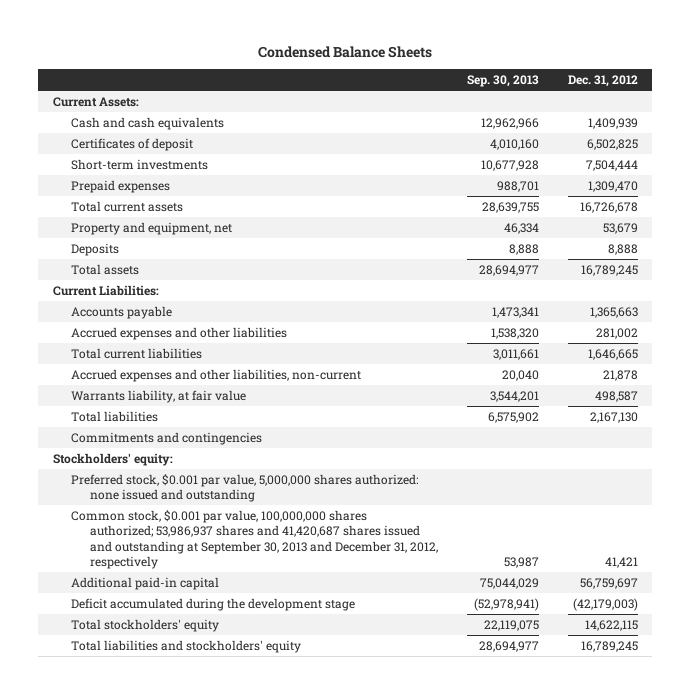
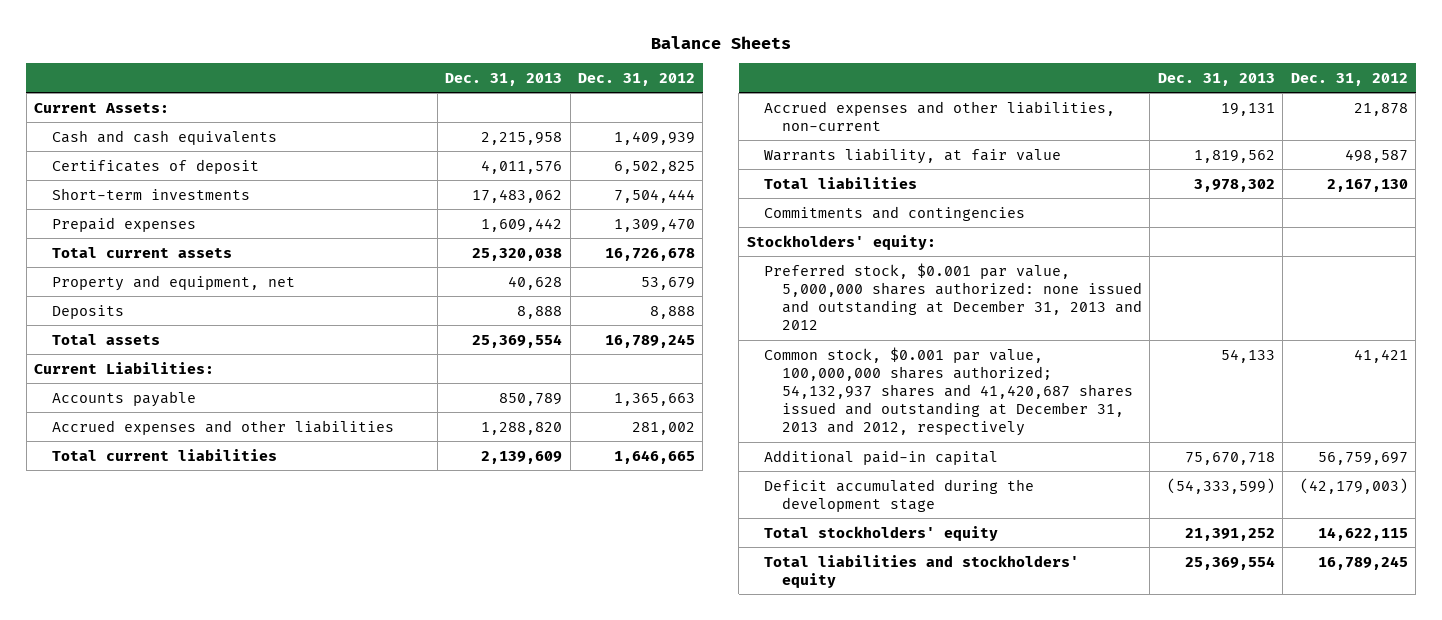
- Condensed Balance Sheets
+ Balance Sheets
- | Sep. 30, 2013 | Dec. 31, 2012
+ | Dec. 31, 2013 | Dec. 31, 2012
- Preferred stock, $0.001 par value, 5,000,000 shares authorized: none issued and outstanding
- Common stock, $0.001 par value, 100,000,000 shares authorized; 53,986,937 shares and 41,420,687 shares issued and outstanding at September 30, 2013 and December 31, 2012, respectively | 53,987 | 41,421
+ Preferred stock, $0.001 par value, 5,000,000 shares authorized: none issued and outstanding at December 31, 2013 and 2012
+ Common stock, $0.001 par value, 100,000,000 shares authorized; 54,132,937 shares and 41,420,687 shares issued and outstanding at December 31, 2013 and 2012, respectively | 54,133 | 41,421

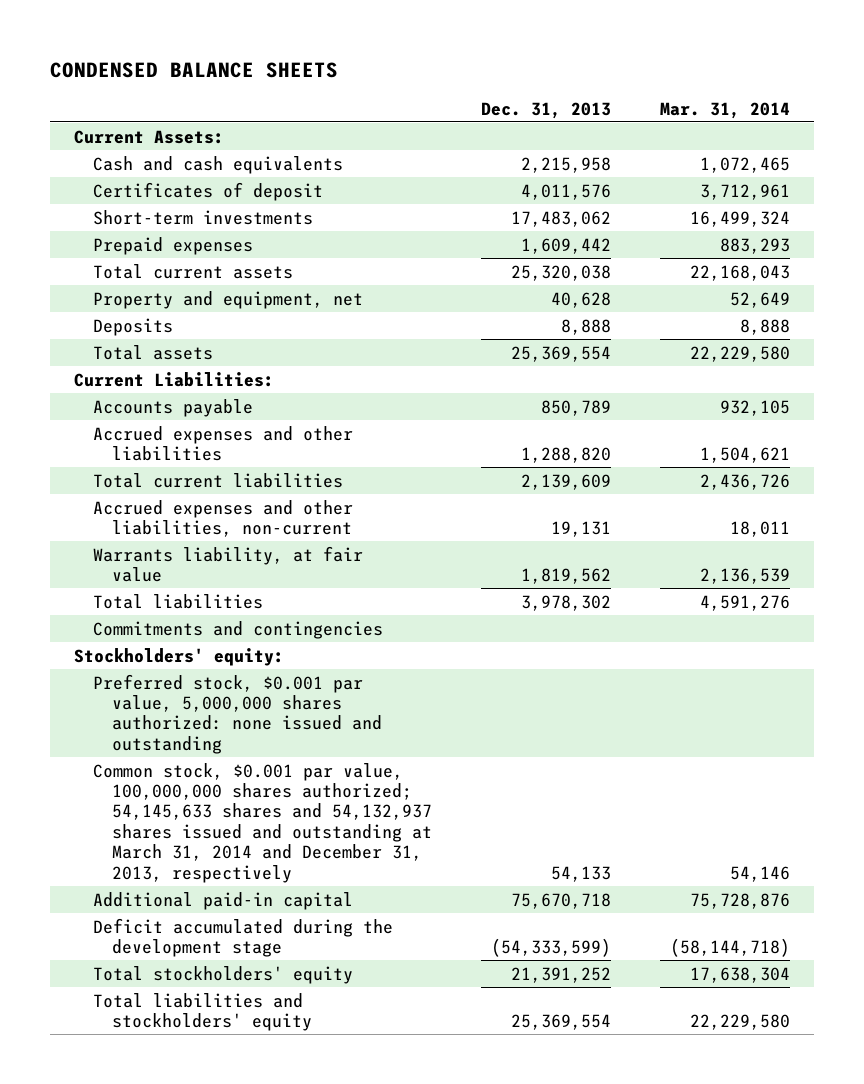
- Balance Sheets
+ CONDENSED BALANCE SHEETS
- | Dec. 31, 2013 | Dec. 31, 2012
+ | Dec. 31, 2013 | Mar. 31, 2014
- Preferred stock, $0.001 par value, 5,000,000 shares authorized: none issued and outstanding at December 31, 2013 and 2012
- Common stock, $0.001 par value, 100,000,000 shares authorized; 54,132,937 shares and 41,420,687 shares issued and outstanding at December 31, 2013 and 2012, respectively | 54,133 | 41,421
+ Preferred stock, $0.001 par value, 5,000,000 shares authorized: none issued and outstanding
+ Common stock, $0.001 par value, 100,000,000 shares authorized; 54,145,633 shares and 54,132,937 shares issued and outstanding at March 31, 2014 and December 31, 2013, respectively | 54,133 | 54,146

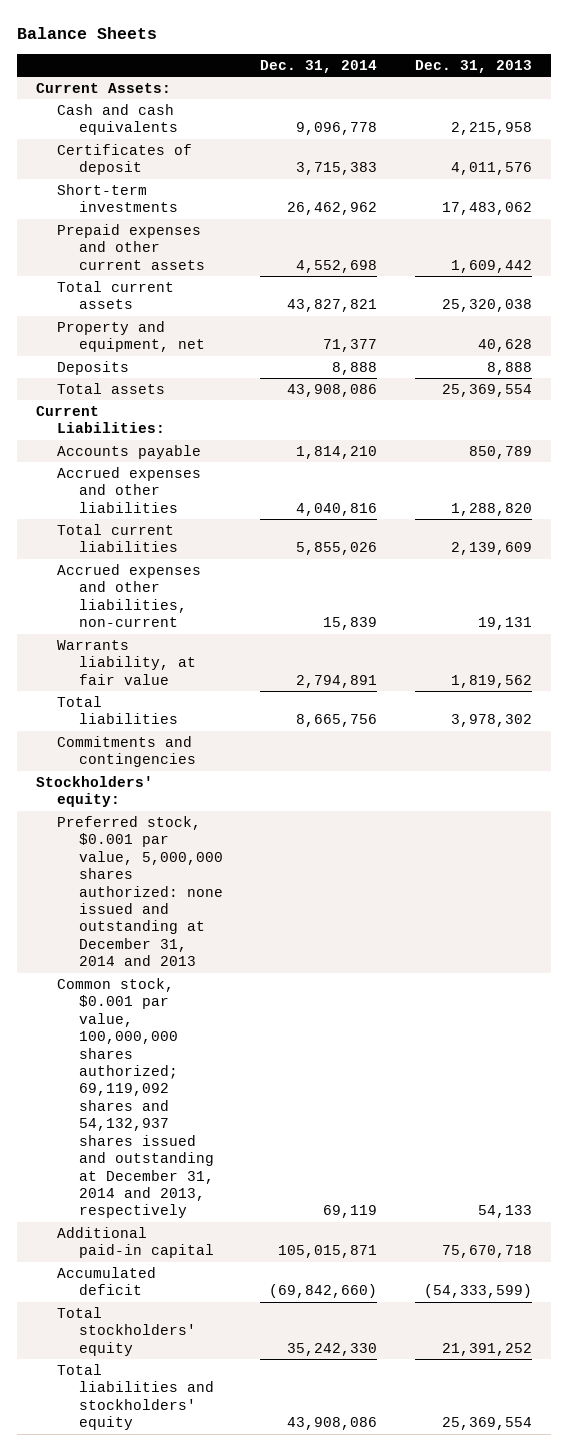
- CONDENSED BALANCE SHEETS
+ Balance Sheets
- | Dec. 31, 2013 | Mar. 31, 2014
+ | Dec. 31, 2014 | Dec. 31, 2013
- Prepaid expenses | 1,609,442 | 883,293
+ Prepaid expenses and other current assets | 4,552,698 | 1,609,442
- Preferred stock, $0.001 par value, 5,000,000 shares authorized: none issued and outstanding
- Common stock, $0.001 par value, 100,000,000 shares authorized; 54,145,633 shares and 54,132,937 shares issued and outstanding at March 31, 2014 and December 31, 2013, respectively | 54,133 | 54,146
+ Preferred stock, $0.001 par value, 5,000,000 shares authorized: none issued and outstanding at December 31, 2014 and 2013
+ Common stock, $0.001 par value, 100,000,000 shares authorized; 69,119,092 shares and 54,132,937 shares issued and outstanding at December 31, 2014 and 2013, respectively | 69,119 | 54,133
- Deficit accumulated during the development stage | (54,333,599) | (58,144,718)
+ Accumulated deficit | (69,842,660) | (54,333,599)

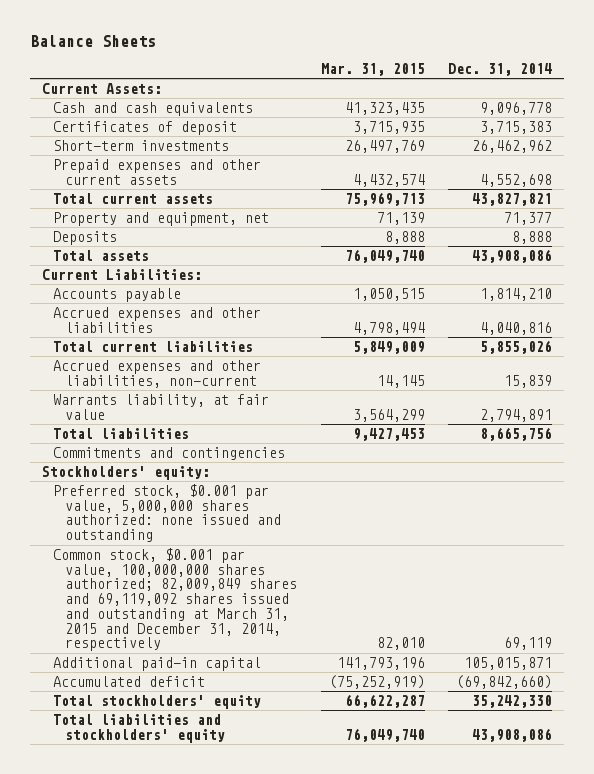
- | Dec. 31, 2014 | Dec. 31, 2013
+ | Mar. 31, 2015 | Dec. 31, 2014
- Preferred stock, $0.001 par value, 5,000,000 shares authorized: none issued and outstanding at December 31, 2014 and 2013
- Common stock, $0.001 par value, 100,000,000 shares authorized; 69,119,092 shares and 54,132,937 shares issued and outstanding at December 31, 2014 and 2013, respectively | 69,119 | 54,133
+ Preferred stock, $0.001 par value, 5,000,000 shares authorized: none issued and outstanding
+ Common stock, $0.001 par value, 100,000,000 shares authorized; 82,009,849 shares and 69,119,092 shares issued and outstanding at March 31, 2015 and December 31, 2014, respectively | 82,010 | 69,119

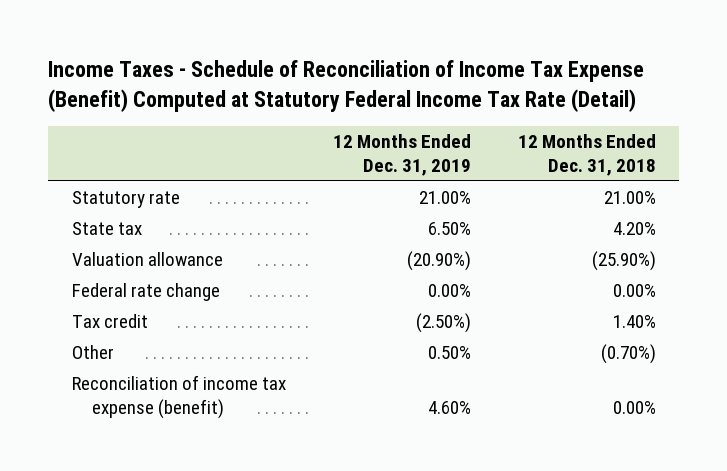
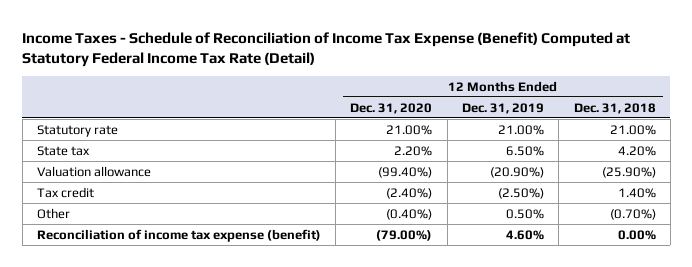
- | 12 Months Ended Dec. 31, 2019 | 12 Months Ended Dec. 31, 2018
+ | 12 Months Ended Dec. 31, 2020 | 12 Months Ended Dec. 31, 2019 | 12 Months Ended Dec. 31, 2018
- Federal rate change | 0.00% | 0.00%

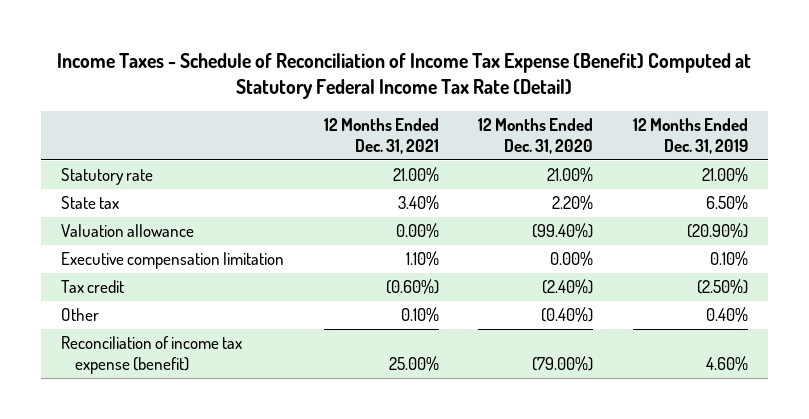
- | 12 Months Ended Dec. 31, 2020 | 12 Months Ended Dec. 31, 2019 | 12 Months Ended Dec. 31, 2018
+ | 12 Months Ended Dec. 31, 2021 | 12 Months Ended Dec. 31, 2020 | 12 Months Ended Dec. 31, 2019
+ Executive compensation limitation | 1.10% | 0.00% | 0.10%
- Other | (0.40%) | 0.50% | (0.70%)
+ Other | 0.10% | (0.40%) | 0.40%

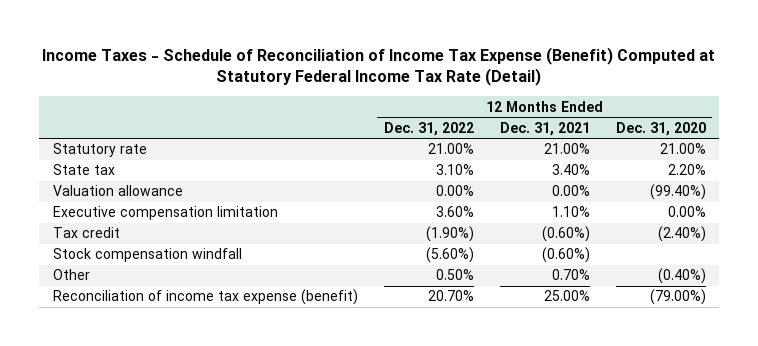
- | 12 Months Ended Dec. 31, 2021 | 12 Months Ended Dec. 31, 2020 | 12 Months Ended Dec. 31, 2019
+ | 12 Months Ended Dec. 31, 2022 | 12 Months Ended Dec. 31, 2021 | 12 Months Ended Dec. 31, 2020
- Other | 0.10% | (0.40%) | 0.40%
+ Stock compensation windfall | (5.60%) | (0.60%) |
+ Other | 0.50% | 0.70% | (0.40%)

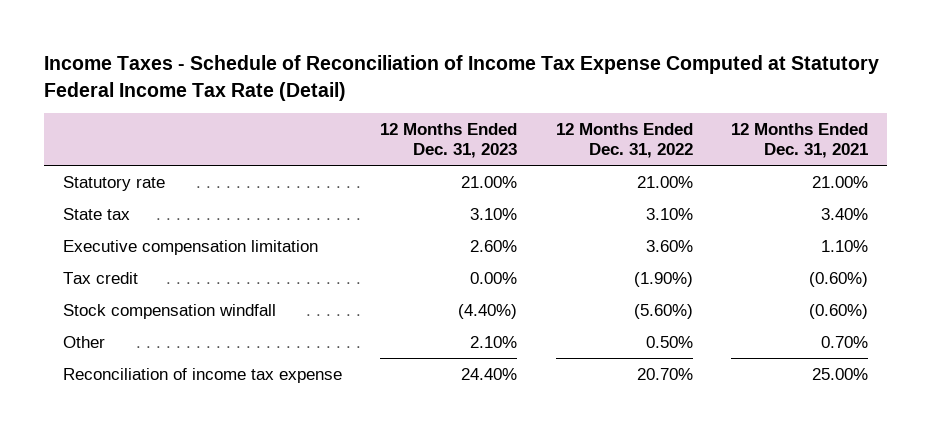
- Income Taxes - Schedule of Reconciliation of Income Tax Expense (Benefit) Computed at Statutory Federal Income Tax Rate (Detail)
+ Income Taxes - Schedule of Reconciliation of Income Tax Expense Computed at Statutory Federal Income Tax Rate (Detail)
- | 12 Months Ended Dec. 31, 2022 | 12 Months Ended Dec. 31, 2021 | 12 Months Ended Dec. 31, 2020
+ | 12 Months Ended Dec. 31, 2023 | 12 Months Ended Dec. 31, 2022 | 12 Months Ended Dec. 31, 2021
- Valuation allowance | 0.00% | 0.00% | (99.40%)
- Reconciliation of income tax expense (benefit) | 20.70% | 25.00% | (79.00%)
+ Reconciliation of income tax expense | 24.40% | 20.70% | 25.00%

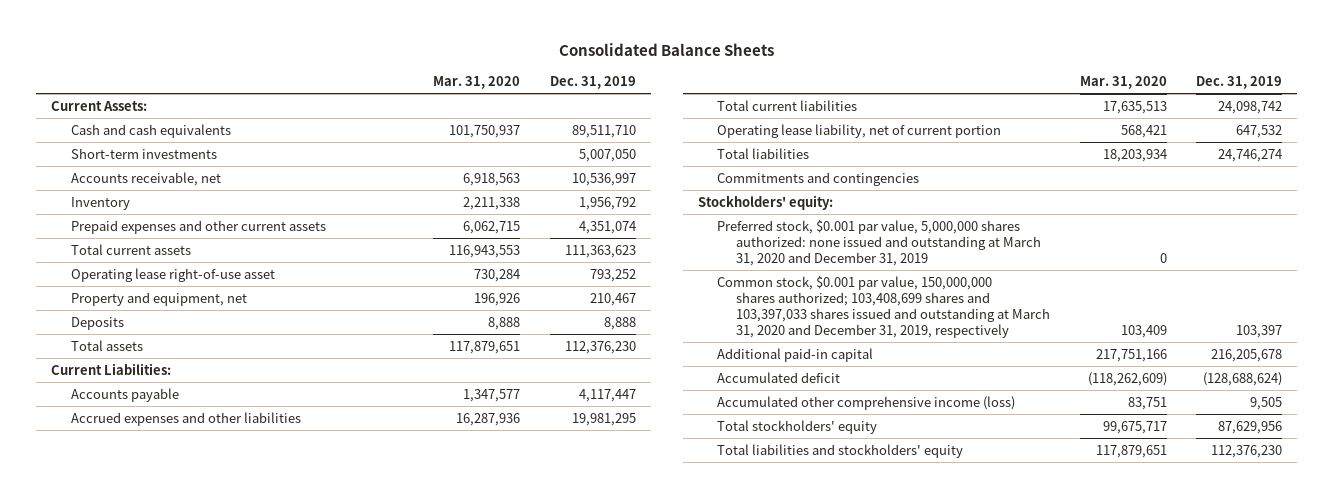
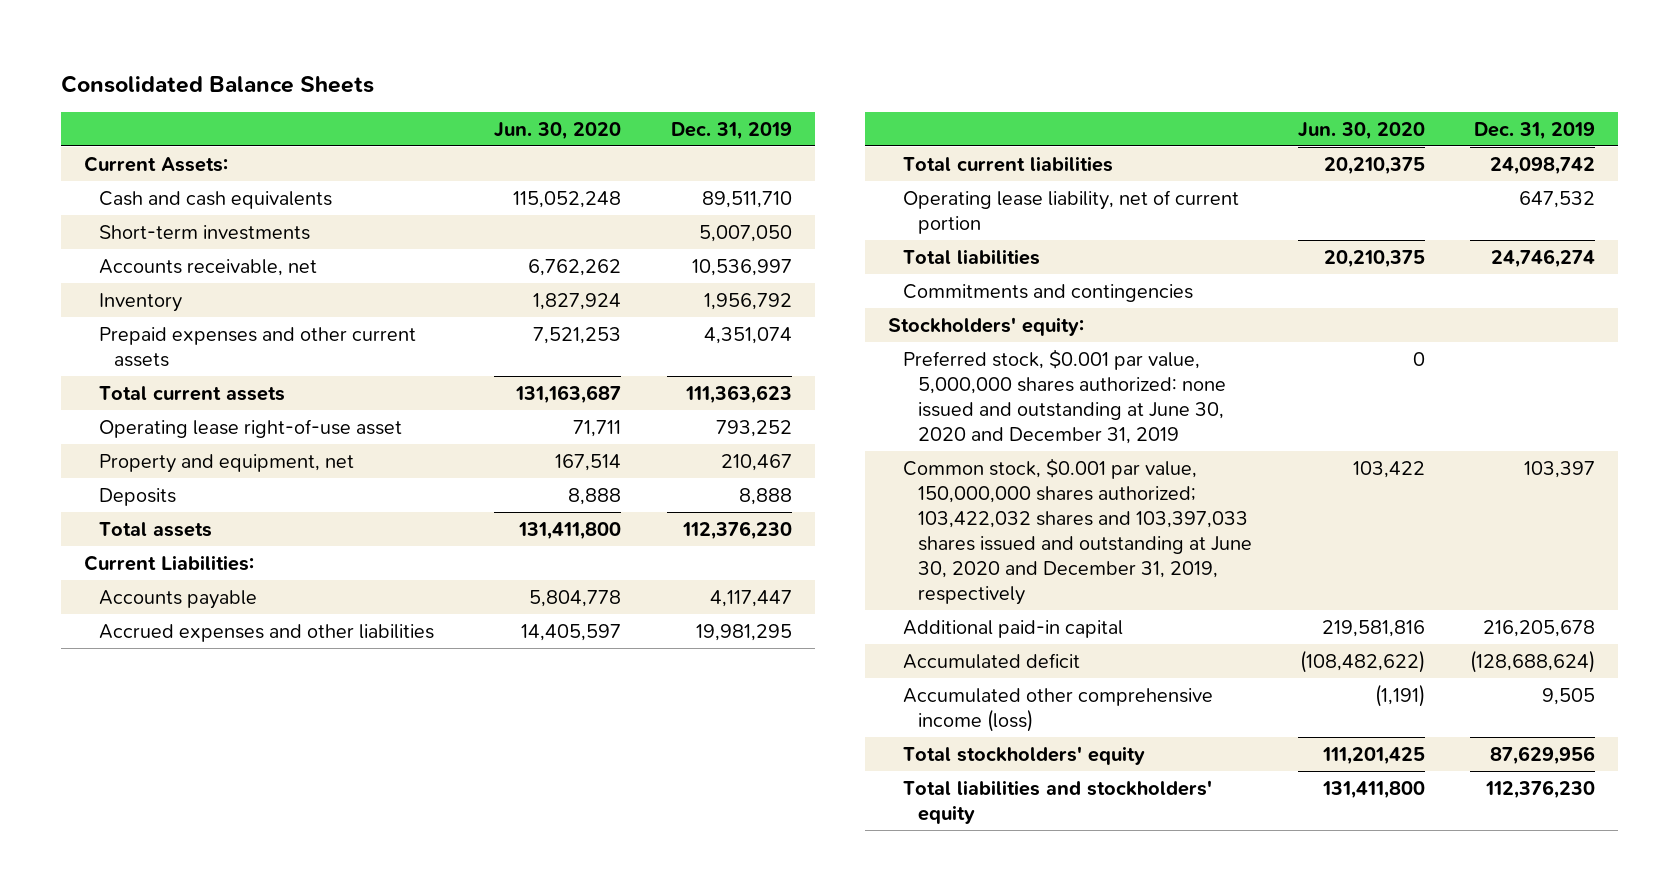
- | Mar. 31, 2020 | Dec. 31, 2019
+ | Jun. 30, 2020 | Dec. 31, 2019
- Preferred stock, $0.001 par value, 5,000,000 shares authorized: none issued and outstanding at March 31, 2020 and December 31, 2019 | 0 |
- Common stock, $0.001 par value, 150,000,000 shares authorized; 103,408,699 shares and 103,397,033 shares issued and outstanding at March 31, 2020 and December 31, 2019, respectively | 103,409 | 103,397
+ Preferred stock, $0.001 par value, 5,000,000 shares authorized: none issued and outstanding at June 30, 2020 and December 31, 2019 | 0 |
+ Common stock, $0.001 par value, 150,000,000 shares authorized; 103,422,032 shares and 103,397,033 shares issued and outstanding at June 30, 2020 and December 31, 2019, respectively | 103,422 | 103,397

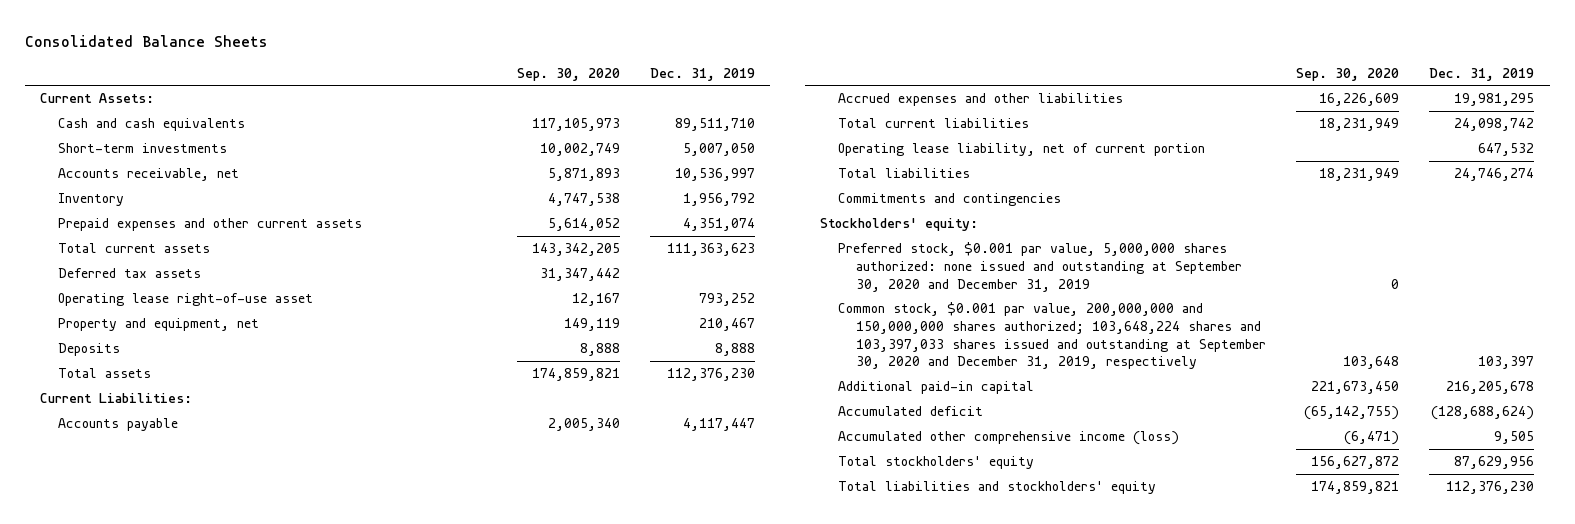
- | Jun. 30, 2020 | Dec. 31, 2019
+ | Sep. 30, 2020 | Dec. 31, 2019
+ Deferred tax assets | 31,347,442 |
- Preferred stock, $0.001 par value, 5,000,000 shares authorized: none issued and outstanding at June 30, 2020 and December 31, 2019 | 0 |
- Common stock, $0.001 par value, 150,000,000 shares authorized; 103,422,032 shares and 103,397,033 shares issued and outstanding at June 30, 2020 and December 31, 2019, respectively | 103,422 | 103,397
+ Preferred stock, $0.001 par value, 5,000,000 shares authorized: none issued and outstanding at September 30, 2020 and December 31, 2019 | 0 |
+ Common stock, $0.001 par value, 200,000,000 and 150,000,000 shares authorized; 103,648,224 shares and 103,397,033 shares issued and outstanding at September 30, 2020 and December 31, 2019, respectively | 103,648 | 103,397

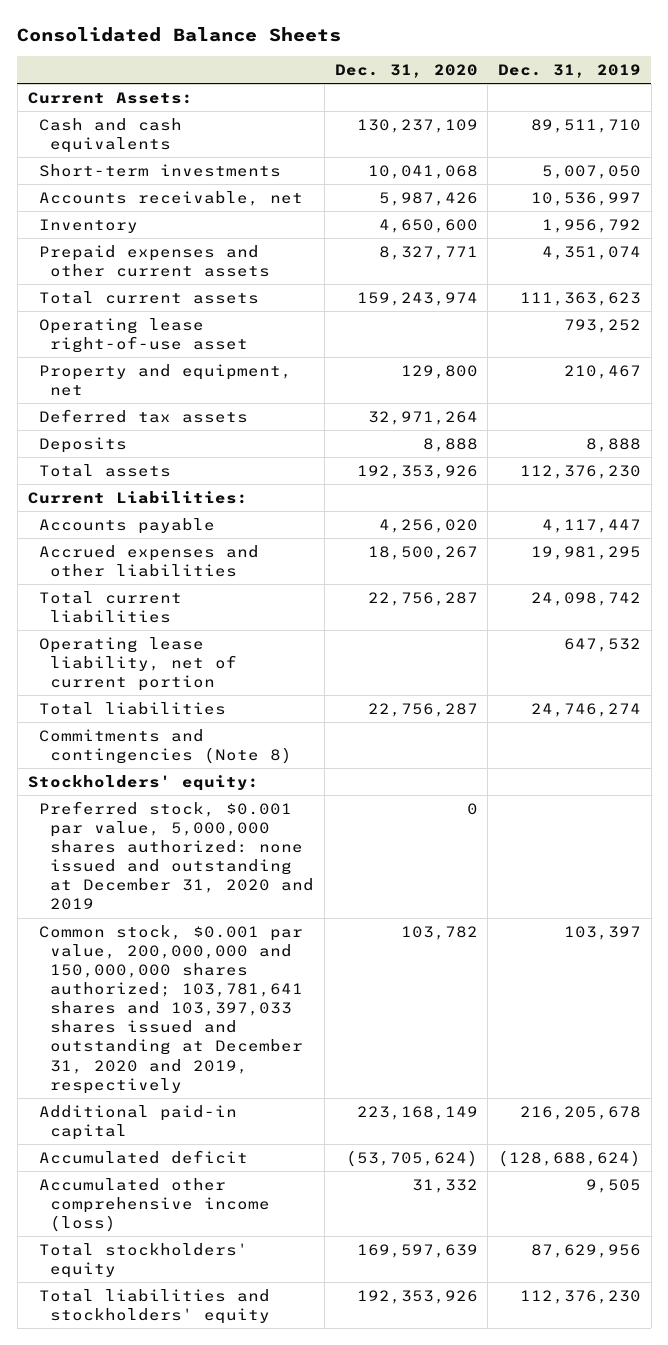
- | Sep. 30, 2020 | Dec. 31, 2019
+ | Dec. 31, 2020 | Dec. 31, 2019
moved down: Deferred tax assets | 32,971,264 |
- Commitments and contingencies
+ Commitments and contingencies (Note 8)
- Preferred stock, $0.001 par value, 5,000,000 shares authorized: none issued and outstanding at September 30, 2020 and December 31, 2019 | 0 |
- Common stock, $0.001 par value, 200,000,000 and 150,000,000 shares authorized; 103,648,224 shares and 103,397,033 shares issued and outstanding at September 30, 2020 and December 31, 2019, respectively | 103,648 | 103,397
+ Preferred stock, $0.001 par value, 5,000,000 shares authorized: none issued and outstanding at December 31, 2020 and 2019 | 0 |
+ Common stock, $0.001 par value, 200,000,000 and 150,000,000 shares authorized; 103,781,641 shares and 103,397,033 shares issued and outstanding at December 31, 2020 and 2019, respectively | 103,782 | 103,397

